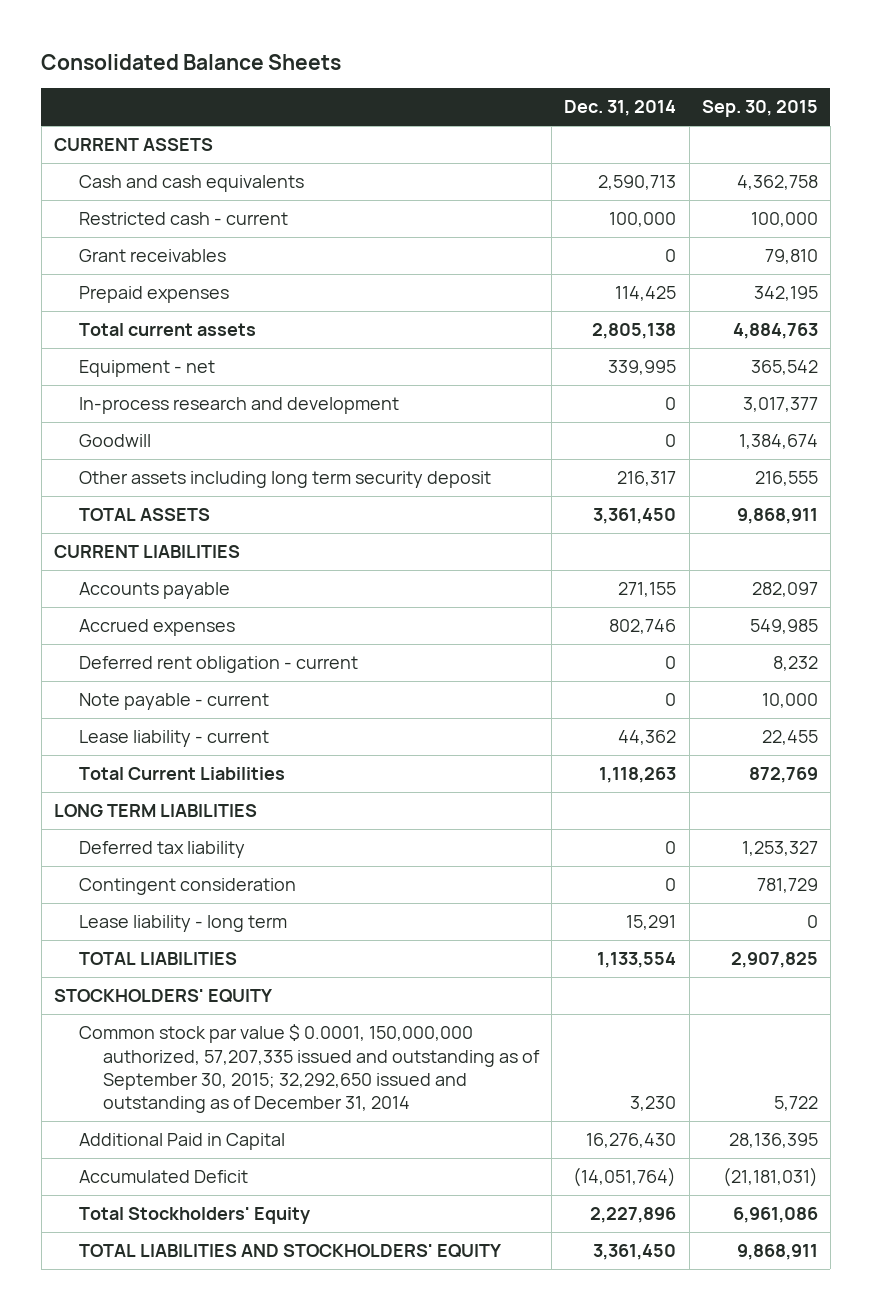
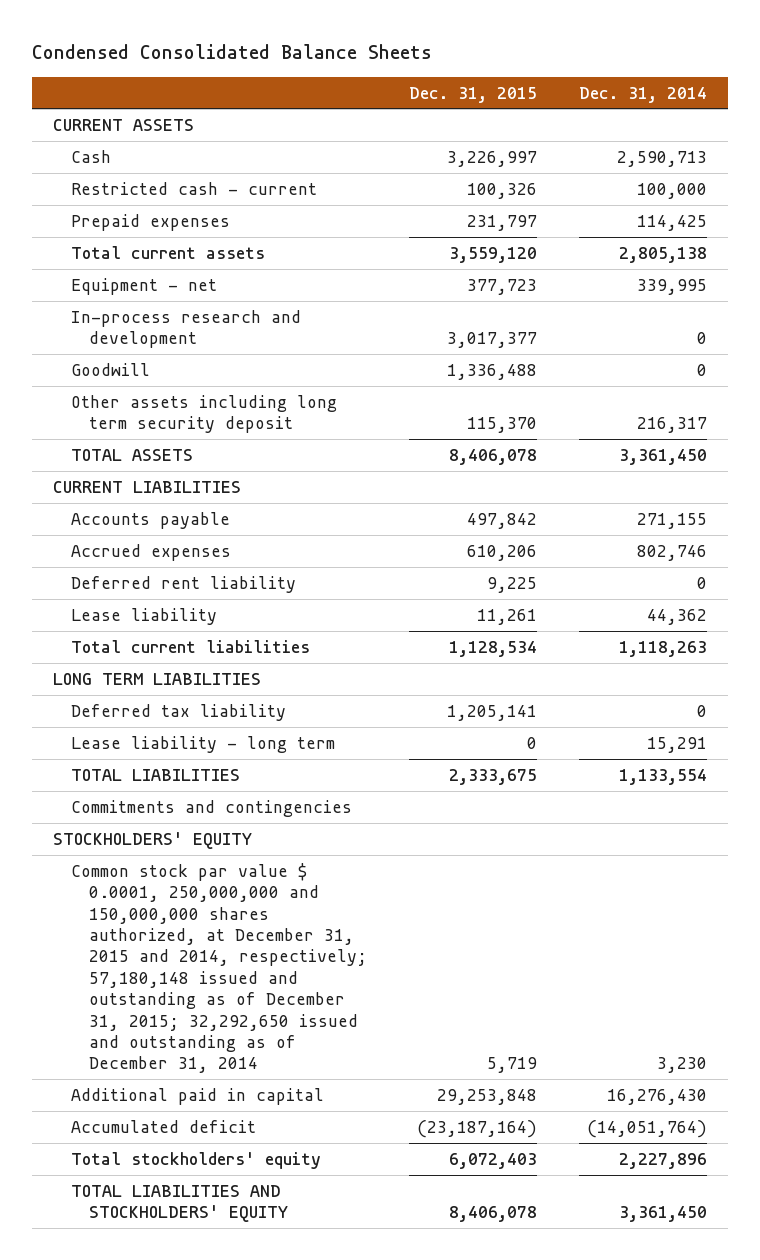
- Consolidated Balance Sheets
+ Condensed Consolidated Balance Sheets
- | Dec. 31, 2014 | Sep. 30, 2015
+ | Dec. 31, 2015 | Dec. 31, 2014
- Cash and cash equivalents | 2,590,713 | 4,362,758
+ Cash | 3,226,997 | 2,590,713
- Grant receivables | 0 | 79,810
- Deferred rent obligation - current | 0 | 8,232
- Note payable - current | 0 | 10,000
- Lease liability - current | 44,362 | 22,455
- Total Current Liabilities | 1,118,263 | 872,769
+ Deferred rent liability | 9,225 | 0
+ Lease liability | 11,261 | 44,362
+ Total current liabilities | 1,128,534 | 1,118,263
- Contingent consideration | 0 | 781,729
+ Commitments and contingencies
- Common stock par value $ 0.0001, 150,000,000 authorized, 57,207,335 issued and outstanding as of September 30, 2015; 32,292,650 issued and outstanding as of December 31, 2014 | 3,230 | 5,722
- Additional Paid in Capital | 16,276,430 | 28,136,395
- Accumulated Deficit | (14,051,764) | (21,181,031)
- Total Stockholders' Equity | 2,227,896 | 6,961,086
+ Common stock par value $ 0.0001, 250,000,000 and 150,000,000 shares authorized, at December 31, 2015 and 2014, respectively; 57,180,148 issued and outstanding as of December 31, 2015; 32,292,650 issued and outstanding as of December 31, 2014 | 5,719 | 3,230
+ Additional paid in capital | 29,253,848 | 16,276,430
+ Accumulated deficit | (23,187,164) | (14,051,764)
+ Total stockholders' equity | 6,072,403 | 2,227,896

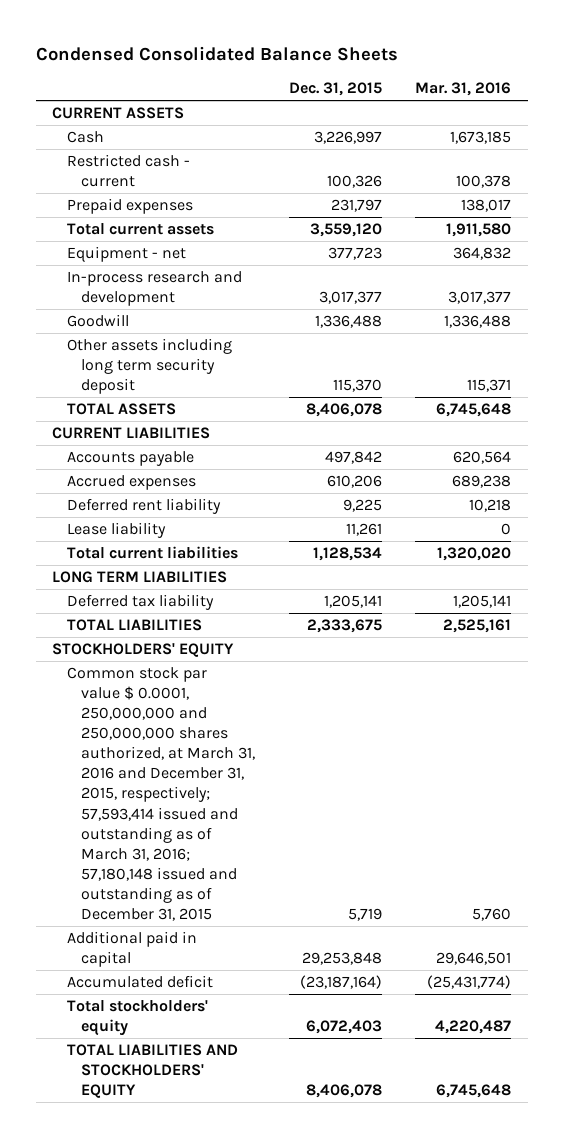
- | Dec. 31, 2015 | Dec. 31, 2014
+ | Dec. 31, 2015 | Mar. 31, 2016
- Lease liability - long term | 0 | 15,291
- Commitments and contingencies
- Common stock par value $ 0.0001, 250,000,000 and 150,000,000 shares authorized, at December 31, 2015 and 2014, respectively; 57,180,148 issued and outstanding as of December 31, 2015; 32,292,650 issued and outstanding as of December 31, 2014 | 5,719 | 3,230
+ Common stock par value $ 0.0001, 250,000,000 and 250,000,000 shares authorized, at March 31, 2016 and December 31, 2015, respectively; 57,593,414 issued and outstanding as of March 31, 2016; 57,180,148 issued and outstanding as of December 31, 2015 | 5,719 | 5,760

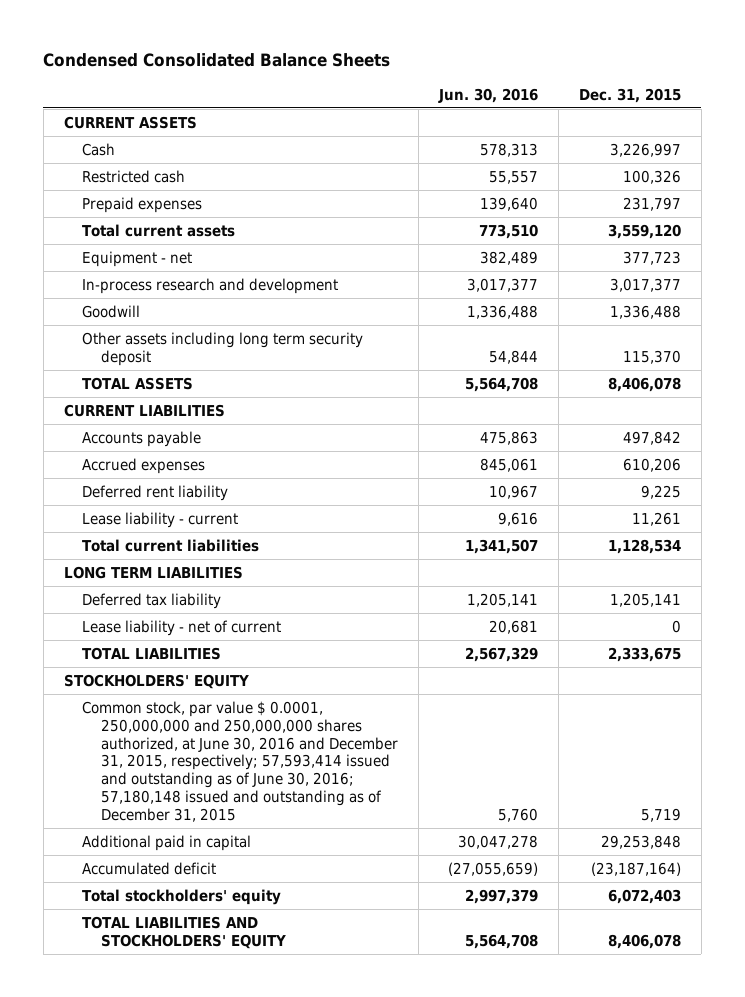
- | Dec. 31, 2015 | Mar. 31, 2016
+ | Jun. 30, 2016 | Dec. 31, 2015
- Restricted cash - current | 100,326 | 100,378
+ Restricted cash | 55,557 | 100,326
- Lease liability | 11,261 | 0
+ Lease liability - current | 9,616 | 11,261
+ Lease liability - net of current | 20,681 | 0
- Common stock par value $ 0.0001, 250,000,000 and 250,000,000 shares authorized, at March 31, 2016 and December 31, 2015, respectively; 57,593,414 issued and outstanding as of March 31, 2016; 57,180,148 issued and outstanding as of December 31, 2015 | 5,719 | 5,760
+ Common stock, par value $ 0.0001, 250,000,000 and 250,000,000 shares authorized, at June 30, 2016 and December 31, 2015, respectively; 57,593,414 issued and outstanding as of June 30, 2016; 57,180,148 issued and outstanding as of December 31, 2015 | 5,760 | 5,719

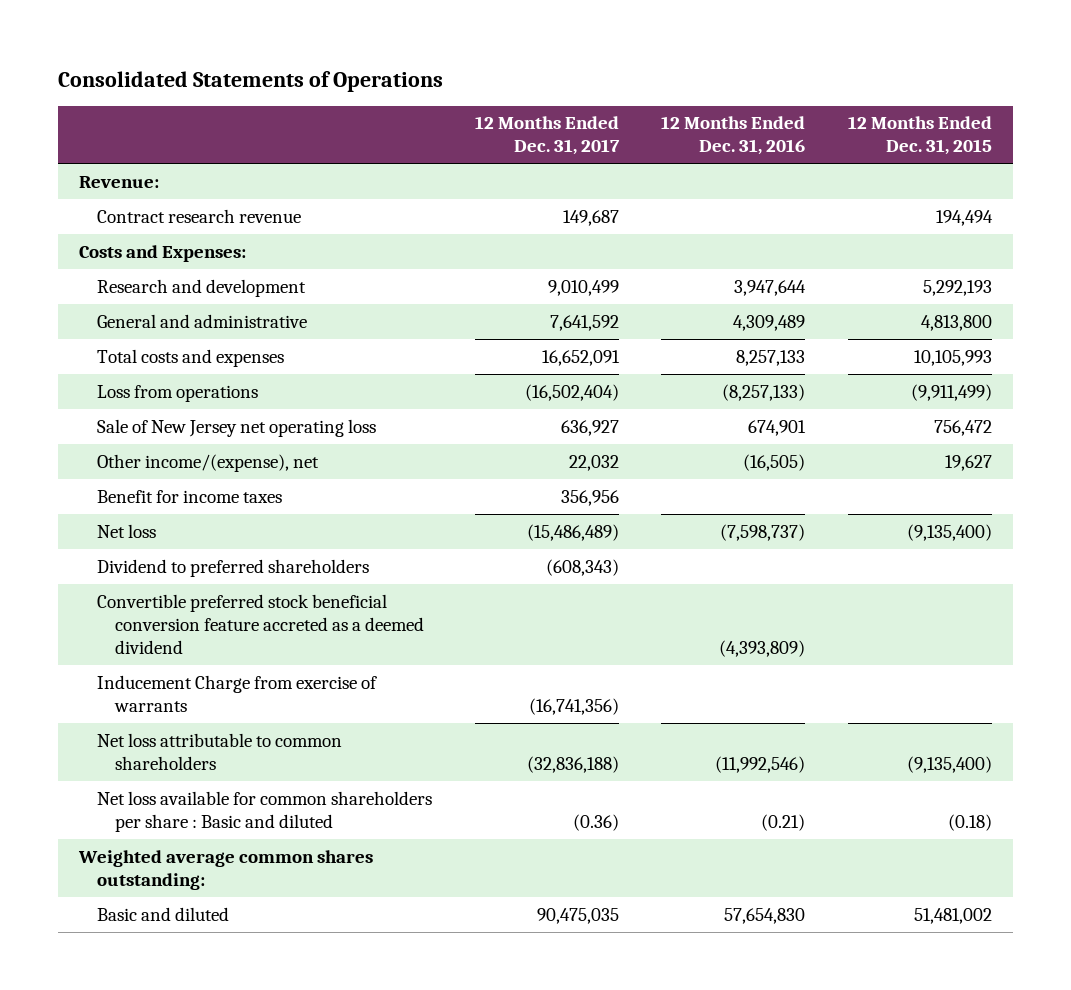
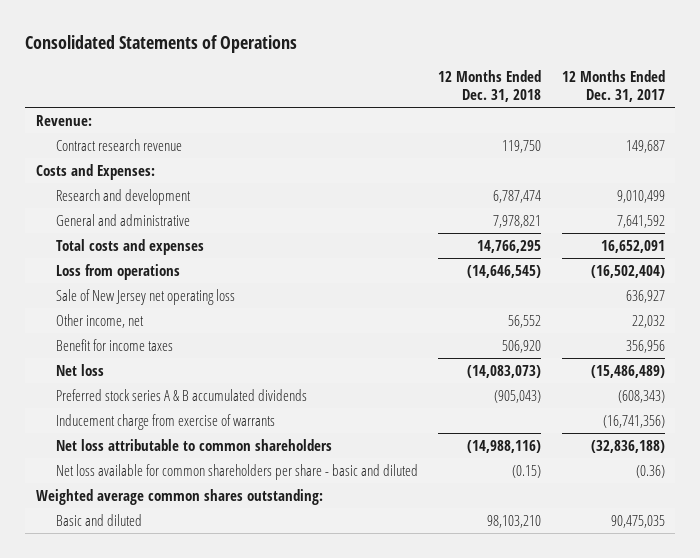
- | 12 Months Ended Dec. 31, 2017 | 12 Months Ended Dec. 31, 2016 | 12 Months Ended Dec. 31, 2015
+ | 12 Months Ended Dec. 31, 2018 | 12 Months Ended Dec. 31, 2017
- Other income/(expense), net | 22,032 | (16,505) | 19,627
+ Other income, net | 56,552 | 22,032
- Dividend to preferred shareholders | (608,343) | |
- Convertible preferred stock beneficial conversion feature accreted as a deemed dividend | | (4,393,809) |
- Inducement Charge from exercise of warrants | (16,741,356) | |
+ Preferred stock series A & B accumulated dividends | (905,043) | (608,343)
+ Inducement charge from exercise of warrants | | (16,741,356)
- Net loss available for common shareholders per share : Basic and diluted | (0.36) | (0.21) | (0.18)
+ Net loss available for common shareholders per share - basic and diluted | (0.15) | (0.36)

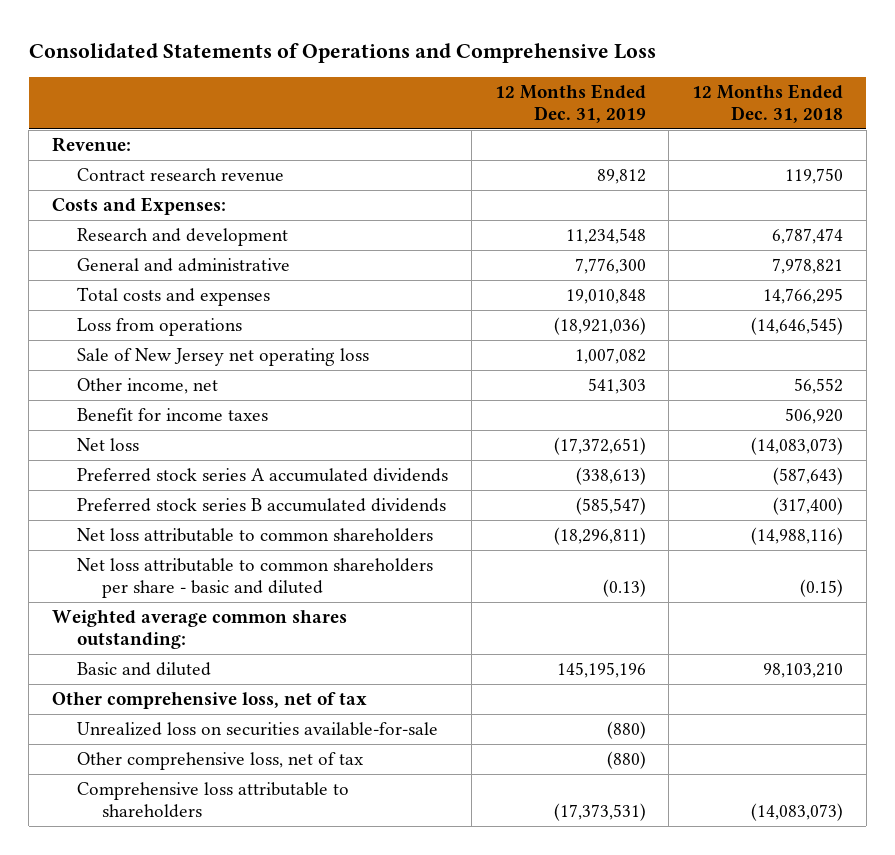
- Consolidated Statements of Operations
+ Consolidated Statements of Operations and Comprehensive Loss
- | 12 Months Ended Dec. 31, 2018 | 12 Months Ended Dec. 31, 2017
+ | 12 Months Ended Dec. 31, 2019 | 12 Months Ended Dec. 31, 2018
- Preferred stock series A & B accumulated dividends | (905,043) | (608,343)
- Inducement charge from exercise of warrants | | (16,741,356)
+ Preferred stock series A accumulated dividends | (338,613) | (587,643)
+ Preferred stock series B accumulated dividends | (585,547) | (317,400)
- Net loss available for common shareholders per share - basic and diluted | (0.15) | (0.36)
+ Net loss attributable to common shareholders per share - basic and diluted | (0.13) | (0.15)
+ Other comprehensive loss, net of tax
+ Unrealized loss on securities available-for-sale | (880) |
+ Other comprehensive loss, net of tax | (880) |
+ Comprehensive loss attributable to shareholders | (17,373,531) | (14,083,073)

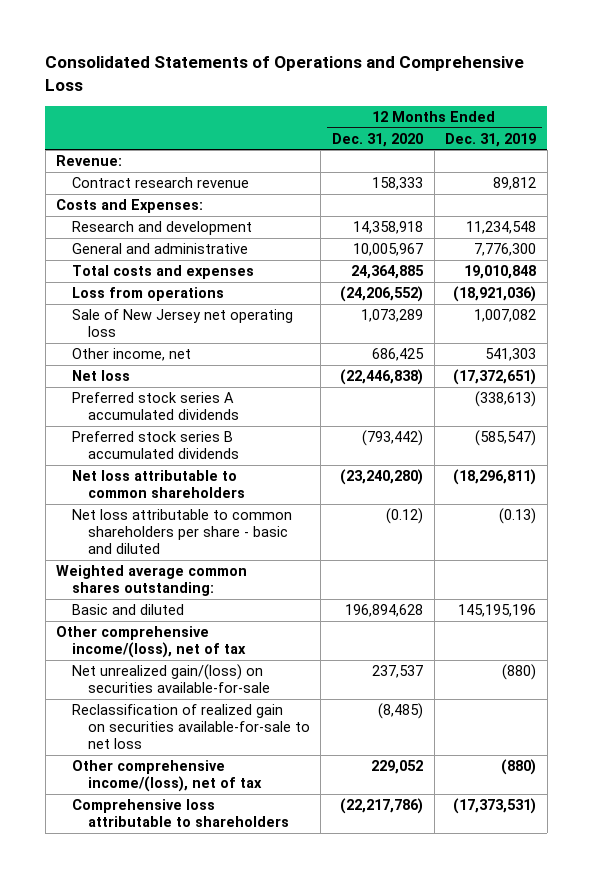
- | 12 Months Ended Dec. 31, 2019 | 12 Months Ended Dec. 31, 2018
+ | 12 Months Ended Dec. 31, 2020 | 12 Months Ended Dec. 31, 2019
- Benefit for income taxes | | 506,920
- Other comprehensive loss, net of tax
- Unrealized loss on securities available-for-sale | (880) |
- Other comprehensive loss, net of tax | (880) |
+ Other comprehensive income/(loss), net of tax
+ Net unrealized gain/(loss) on securities available-for-sale | 237,537 | (880)
+ Reclassification of realized gain on securities available-for-sale to net loss | (8,485) |
+ Other comprehensive income/(loss), net of tax | 229,052 | (880)

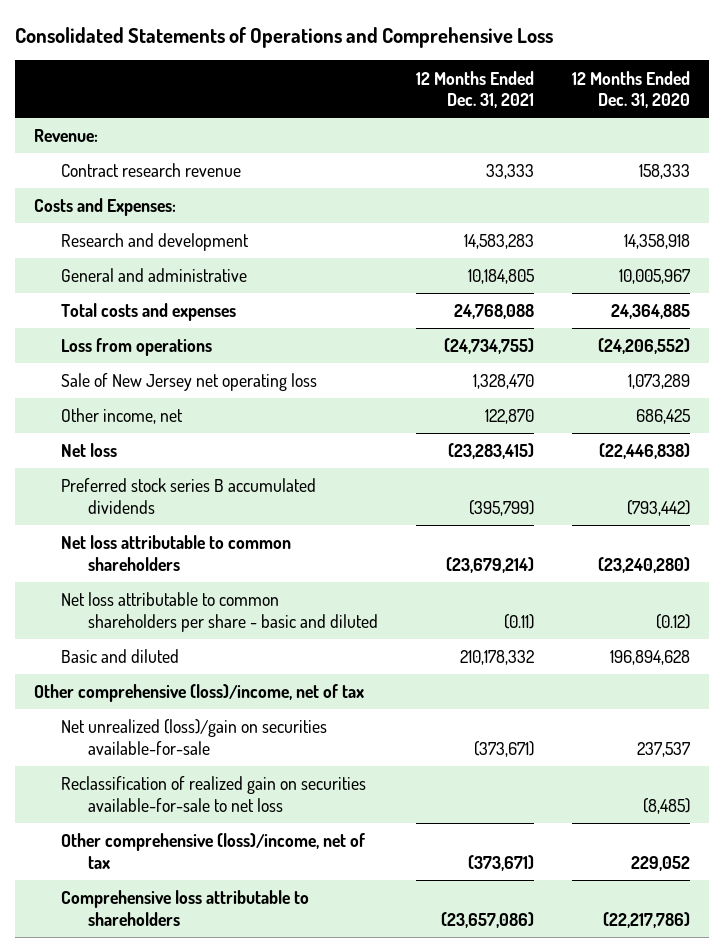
- | 12 Months Ended Dec. 31, 2020 | 12 Months Ended Dec. 31, 2019
+ | 12 Months Ended Dec. 31, 2021 | 12 Months Ended Dec. 31, 2020
- Preferred stock series A accumulated dividends | | (338,613)
- Weighted average common shares outstanding:
- Other comprehensive income/(loss), net of tax
- Net unrealized gain/(loss) on securities available-for-sale | 237,537 | (880)
+ Other comprehensive (loss)/income, net of tax
+ Net unrealized (loss)/gain on securities available-for-sale | (373,671) | 237,537
- Other comprehensive income/(loss), net of tax | 229,052 | (880)
+ Other comprehensive (loss)/income, net of tax | (373,671) | 229,052

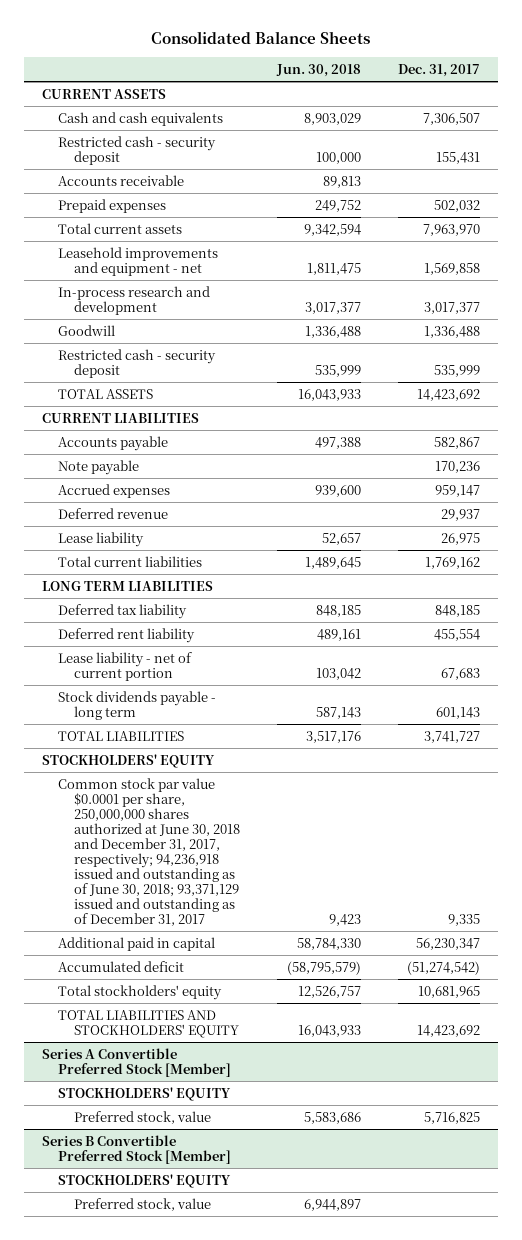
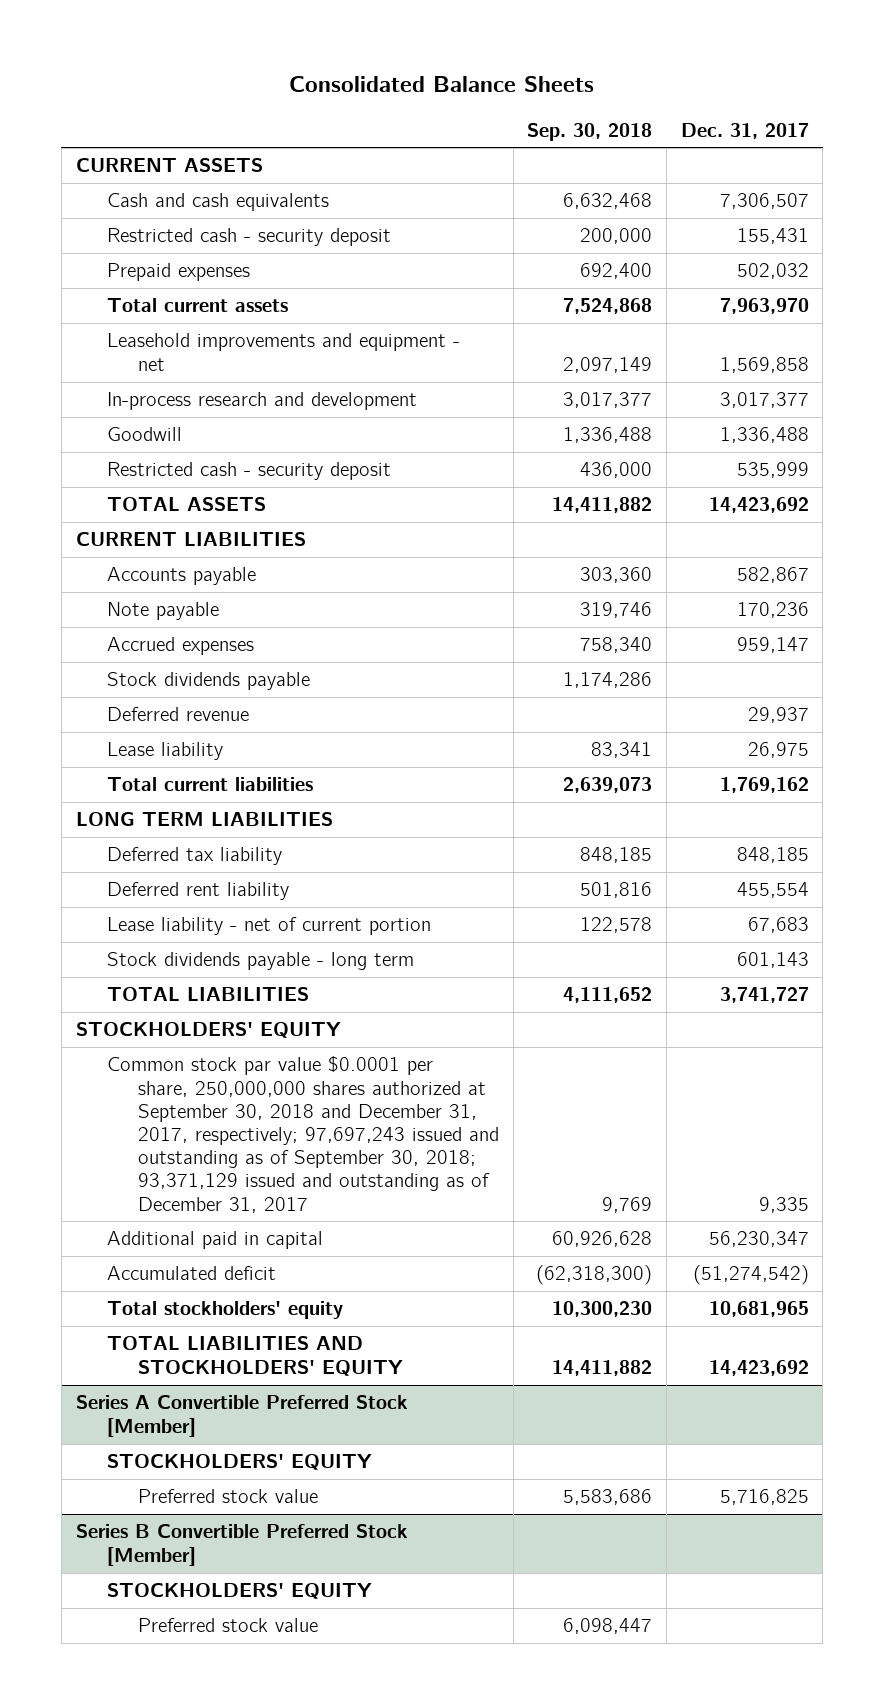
- | Jun. 30, 2018 | Dec. 31, 2017
+ | Sep. 30, 2018 | Dec. 31, 2017
- Accounts receivable | 89,813 |
+ Stock dividends payable | 1,174,286 |
- Common stock par value $0.0001 per share, 250,000,000 shares authorized at June 30, 2018 and December 31, 2017, respectively; 94,236,918 issued and outstanding as of June 30, 2018; 93,371,129 issued and outstanding as of December 31, 2017 | 9,423 | 9,335
+ Common stock par value $0.0001 per share, 250,000,000 shares authorized at September 30, 2018 and December 31, 2017, respectively; 97,697,243 issued and outstanding as of September 30, 2018; 93,371,129 issued and outstanding as of December 31, 2017 | 9,769 | 9,335
@ Series A Convertible Preferred Stock [Member]
- Preferred stock, value | 5,583,686 | 5,716,825
+ Preferred stock value | 5,583,686 | 5,716,825
@ Series B Convertible Preferred Stock [Member]
- Preferred stock, value | 6,944,897 |
+ Preferred stock value | 6,098,447 |

